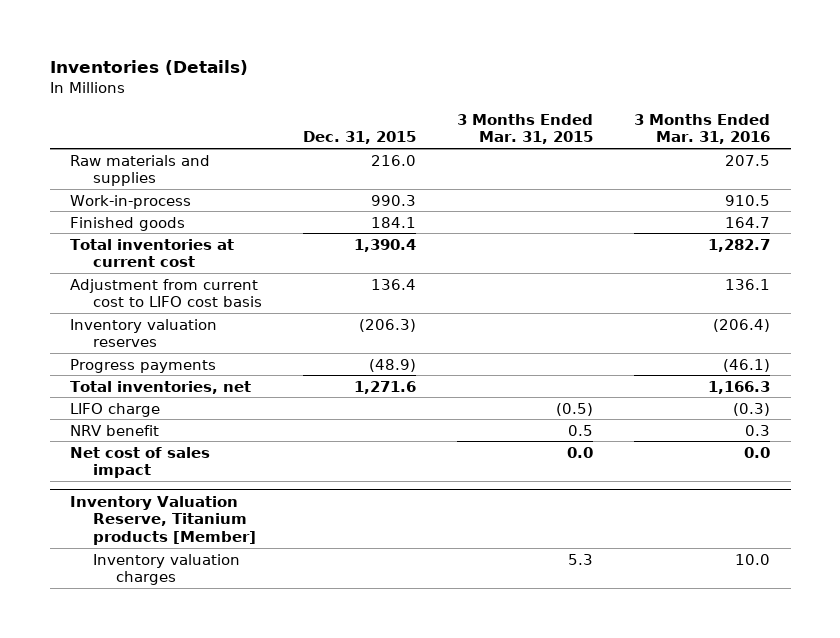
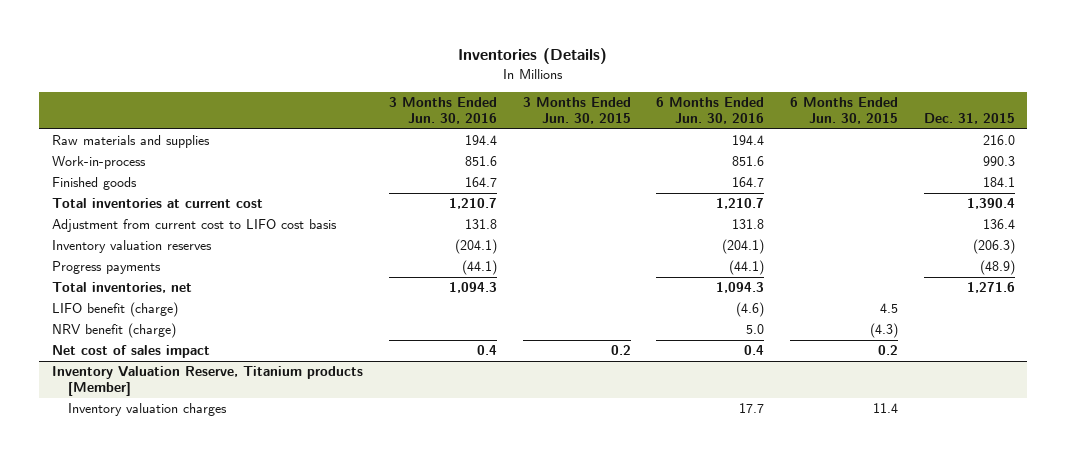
- | Dec. 31, 2015 | 3 Months Ended Mar. 31, 2015 | 3 Months Ended Mar. 31, 2016
+ | 3 Months Ended Jun. 30, 2016 | 3 Months Ended Jun. 30, 2015 | 6 Months Ended Jun. 30, 2016 | 6 Months Ended Jun. 30, 2015 | Dec. 31, 2015
- LIFO charge | | (0.5) | (0.3)
- NRV benefit | | 0.5 | 0.3
+ LIFO benefit (charge) | | | (4.6) | 4.5 |
+ NRV benefit (charge) | | | 5.0 | (4.3) |

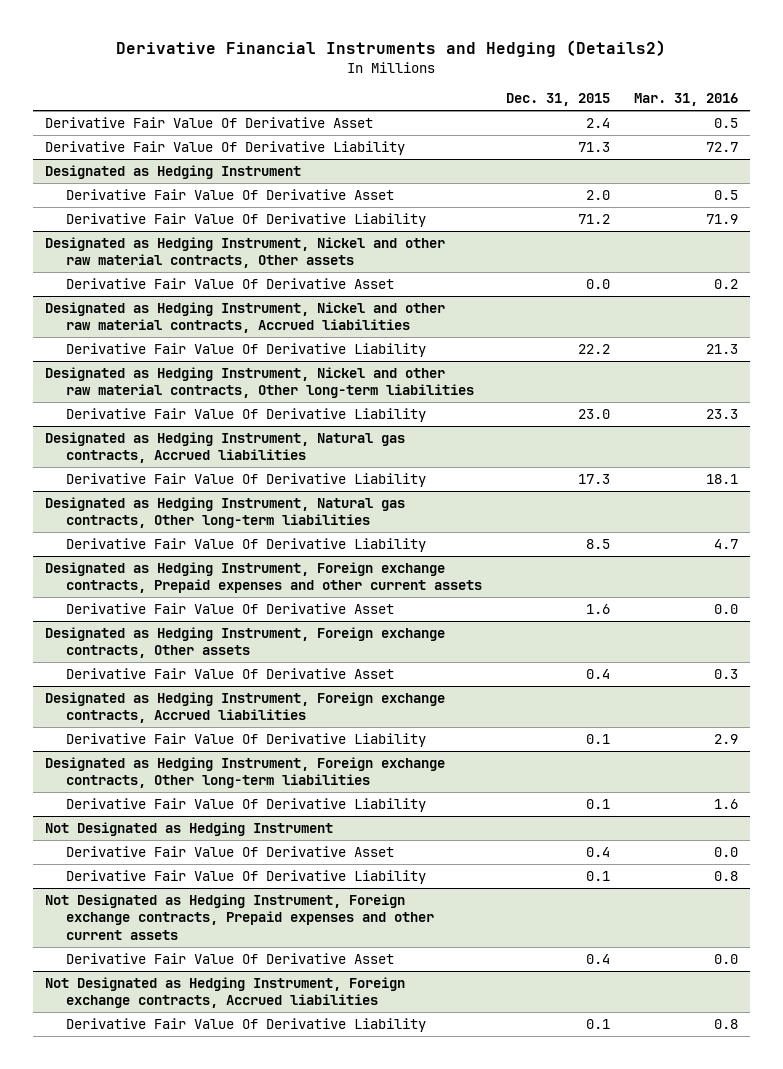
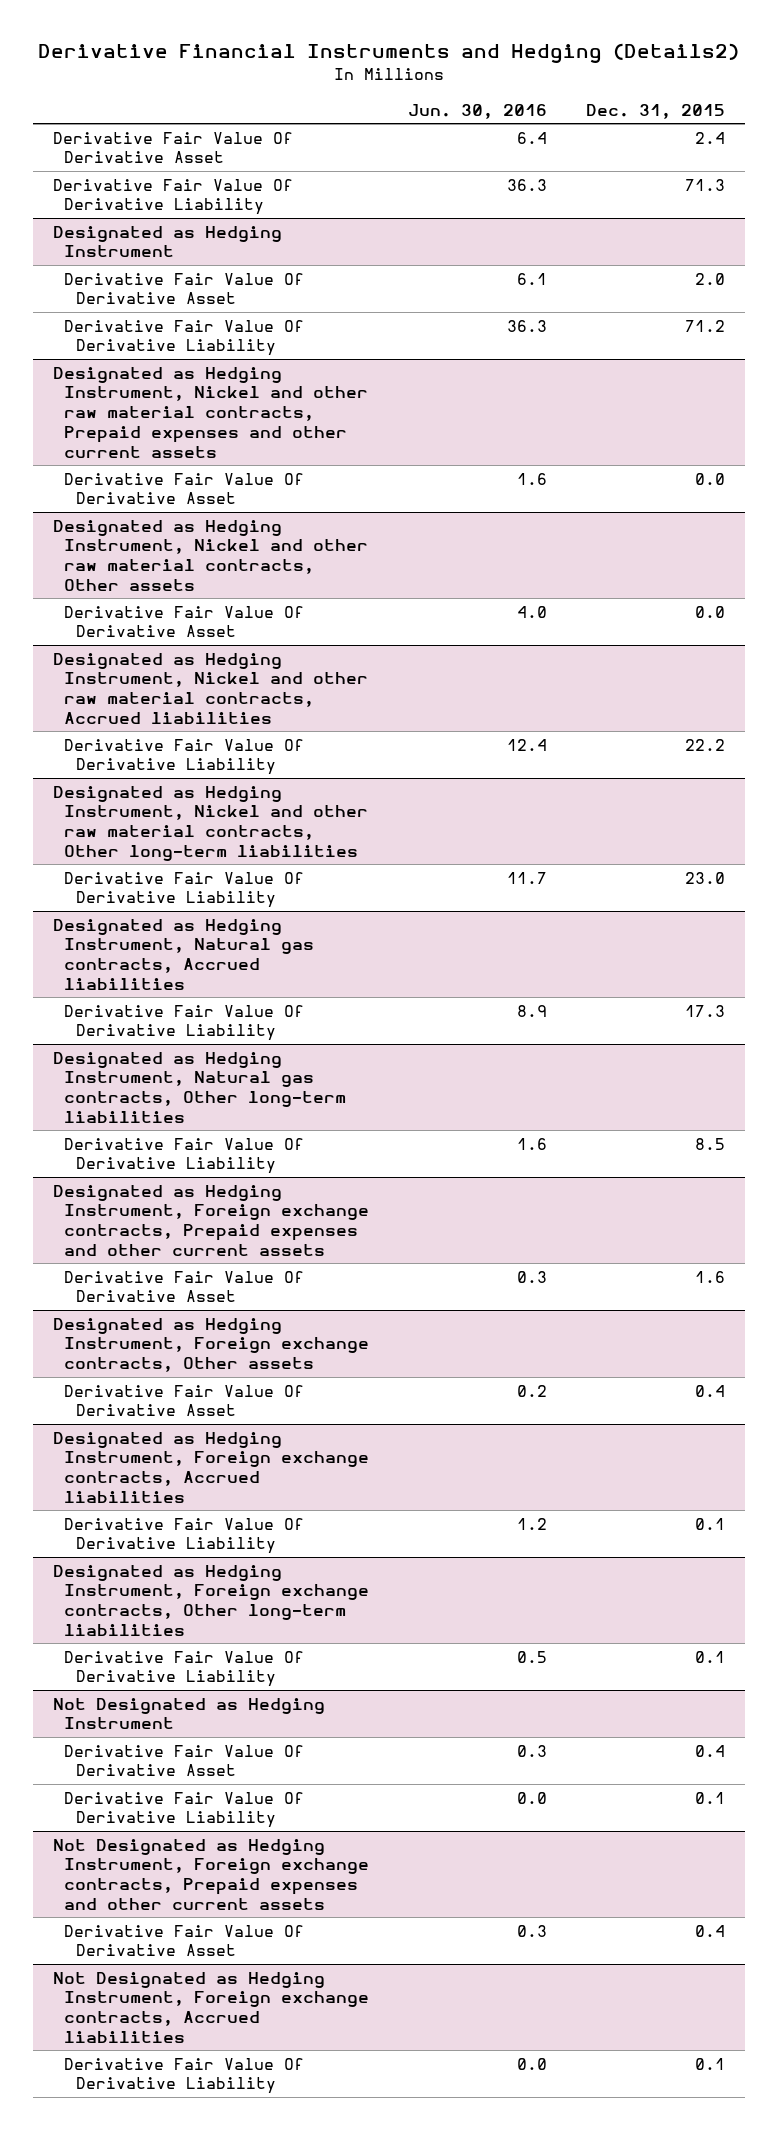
- | Dec. 31, 2015 | Mar. 31, 2016
+ | Jun. 30, 2016 | Dec. 31, 2015
+ Designated as Hedging Instrument, Nickel and other raw material contracts, Prepaid expenses and other current assets
+ Derivative Fair Value Of Derivative Asset | 1.6 | 0.0

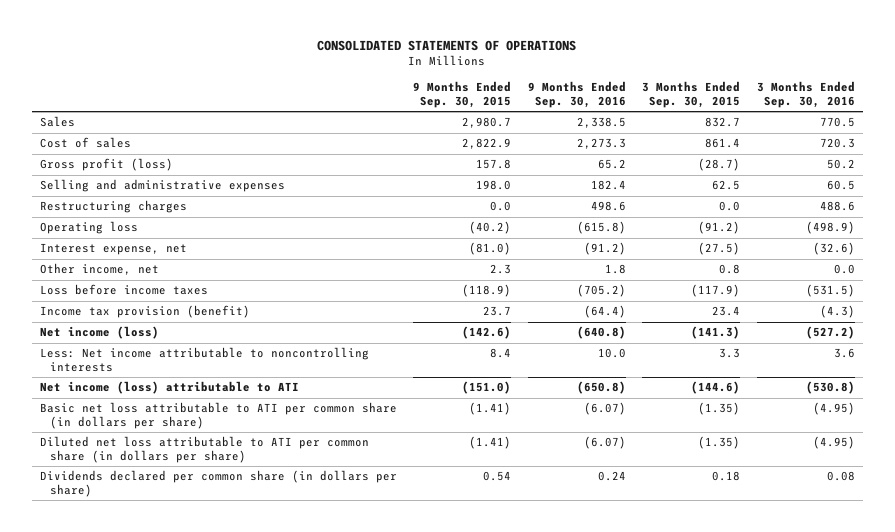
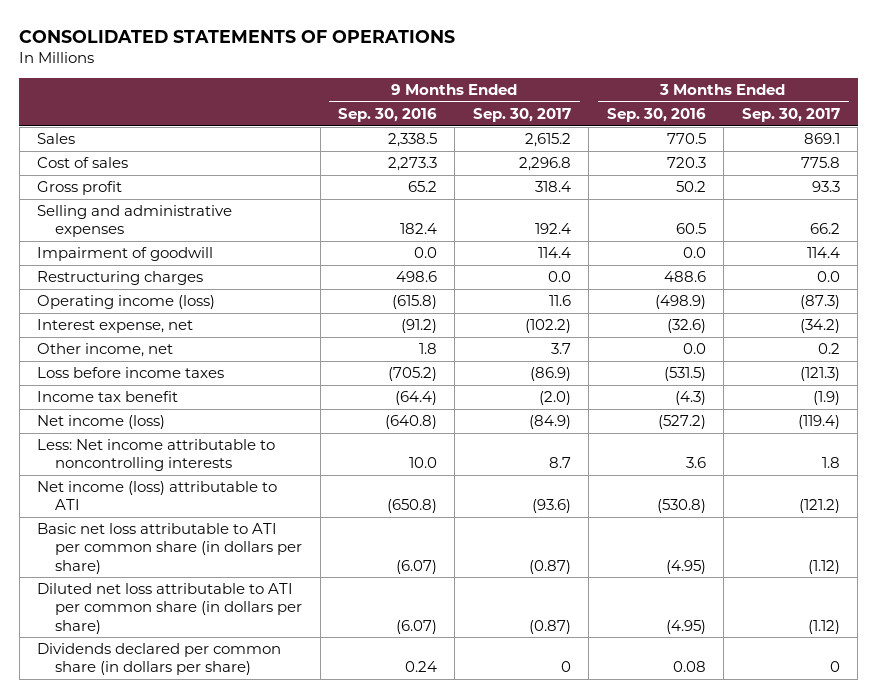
- | 9 Months Ended Sep. 30, 2015 | 9 Months Ended Sep. 30, 2016 | 3 Months Ended Sep. 30, 2015 | 3 Months Ended Sep. 30, 2016
+ | 9 Months Ended Sep. 30, 2016 | 9 Months Ended Sep. 30, 2017 | 3 Months Ended Sep. 30, 2016 | 3 Months Ended Sep. 30, 2017
- Gross profit (loss) | 157.8 | 65.2 | (28.7) | 50.2
+ Gross profit | 65.2 | 318.4 | 50.2 | 93.3
+ Impairment of goodwill | 0.0 | 114.4 | 0.0 | 114.4
- Operating loss | (40.2) | (615.8) | (91.2) | (498.9)
+ Operating income (loss) | (615.8) | 11.6 | (498.9) | (87.3)
- Income tax provision (benefit) | 23.7 | (64.4) | 23.4 | (4.3)
+ Income tax benefit | (64.4) | (2.0) | (4.3) | (1.9)

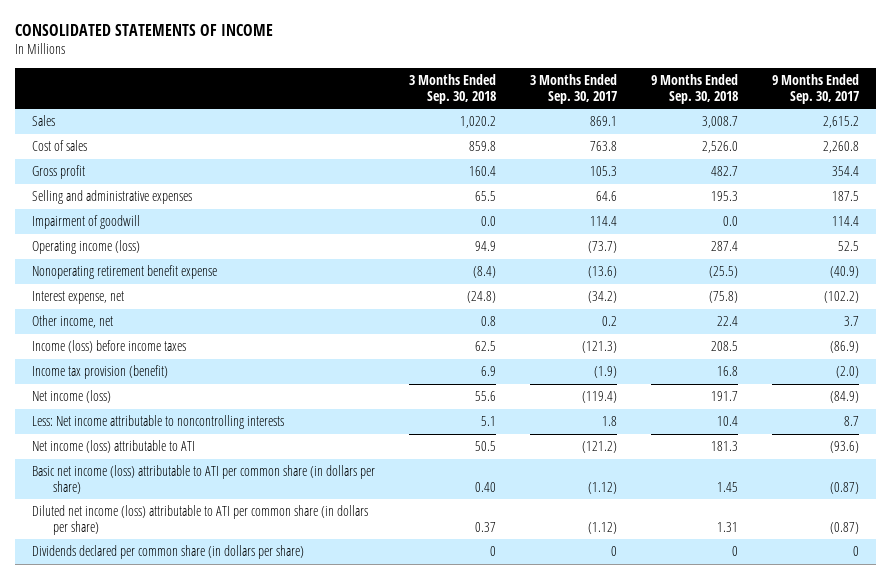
- CONSOLIDATED STATEMENTS OF OPERATIONS
+ CONSOLIDATED STATEMENTS OF INCOME
- | 9 Months Ended Sep. 30, 2016 | 9 Months Ended Sep. 30, 2017 | 3 Months Ended Sep. 30, 2016 | 3 Months Ended Sep. 30, 2017
+ | 3 Months Ended Sep. 30, 2018 | 3 Months Ended Sep. 30, 2017 | 9 Months Ended Sep. 30, 2018 | 9 Months Ended Sep. 30, 2017
- Cost of sales | 2,273.3 | 2,296.8 | 720.3 | 775.8
- Gross profit | 65.2 | 318.4 | 50.2 | 93.3
- Selling and administrative expenses | 182.4 | 192.4 | 60.5 | 66.2
+ Cost of sales | 859.8 | 763.8 | 2,526.0 | 2,260.8
+ Gross profit | 160.4 | 105.3 | 482.7 | 354.4
+ Selling and administrative expenses | 65.5 | 64.6 | 195.3 | 187.5
- Restructuring charges | 498.6 | 0.0 | 488.6 | 0.0
- Operating income (loss) | (615.8) | 11.6 | (498.9) | (87.3)
+ Operating income (loss) | 94.9 | (73.7) | 287.4 | 52.5
+ Nonoperating retirement benefit expense | (8.4) | (13.6) | (25.5) | (40.9)
- Loss before income taxes | (705.2) | (86.9) | (531.5) | (121.3)
- Income tax benefit | (64.4) | (2.0) | (4.3) | (1.9)
+ Income (loss) before income taxes | 62.5 | (121.3) | 208.5 | (86.9)
+ Income tax provision (benefit) | 6.9 | (1.9) | 16.8 | (2.0)
- Basic net loss attributable to ATI per common share (in dollars per share) | (6.07) | (0.87) | (4.95) | (1.12)
- Diluted net loss attributable to ATI per common share (in dollars per share) | (6.07) | (0.87) | (4.95) | (1.12)
+ Basic net income (loss) attributable to ATI per common share (in dollars per share) | 0.40 | (1.12) | 1.45 | (0.87)
+ Diluted net income (loss) attributable to ATI per common share (in dollars per share) | 0.37 | (1.12) | 1.31 | (0.87)

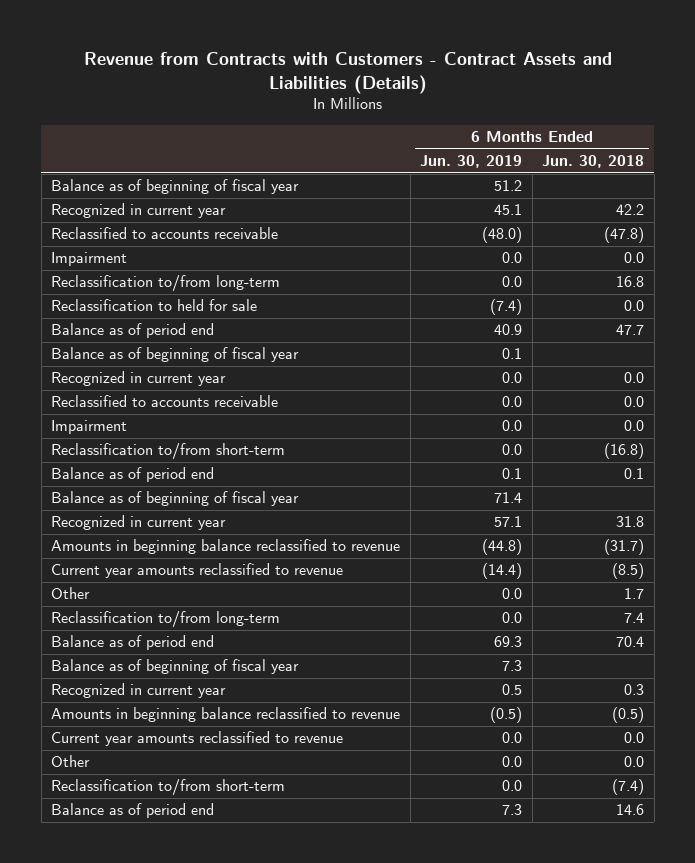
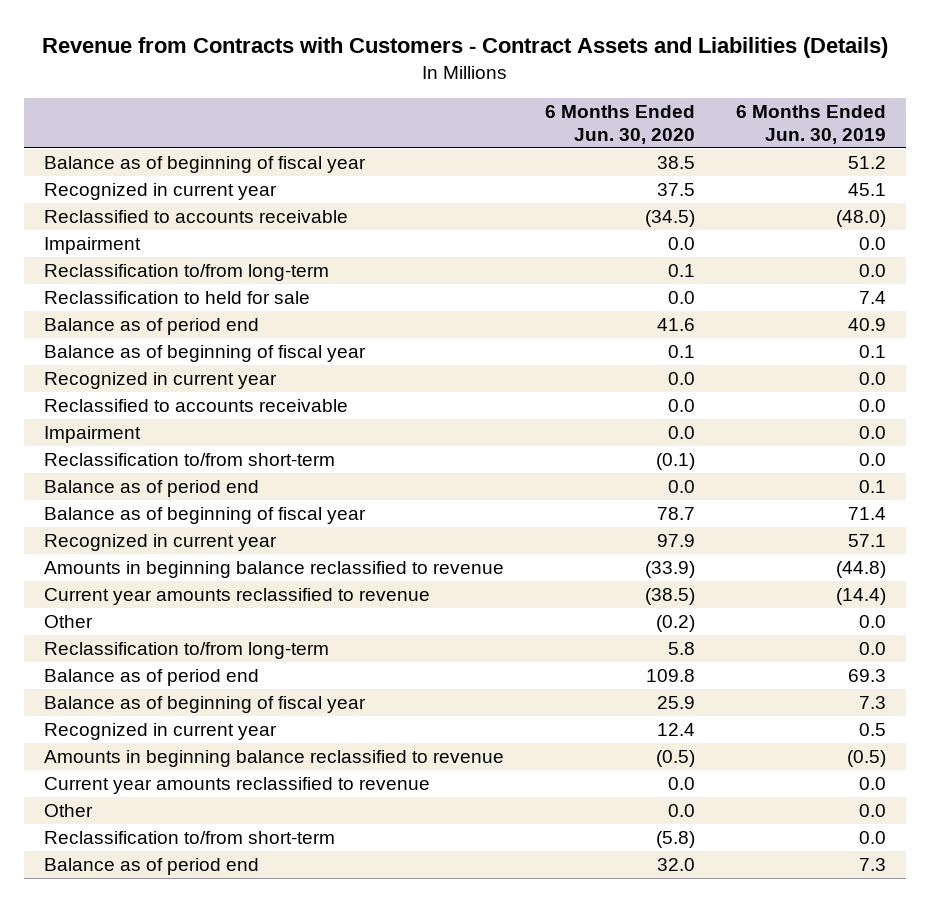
- | 6 Months Ended Jun. 30, 2019 | 6 Months Ended Jun. 30, 2018
+ | 6 Months Ended Jun. 30, 2020 | 6 Months Ended Jun. 30, 2019
- Reclassification to held for sale | (7.4) | 0.0
+ Reclassification to held for sale | 0.0 | 7.4

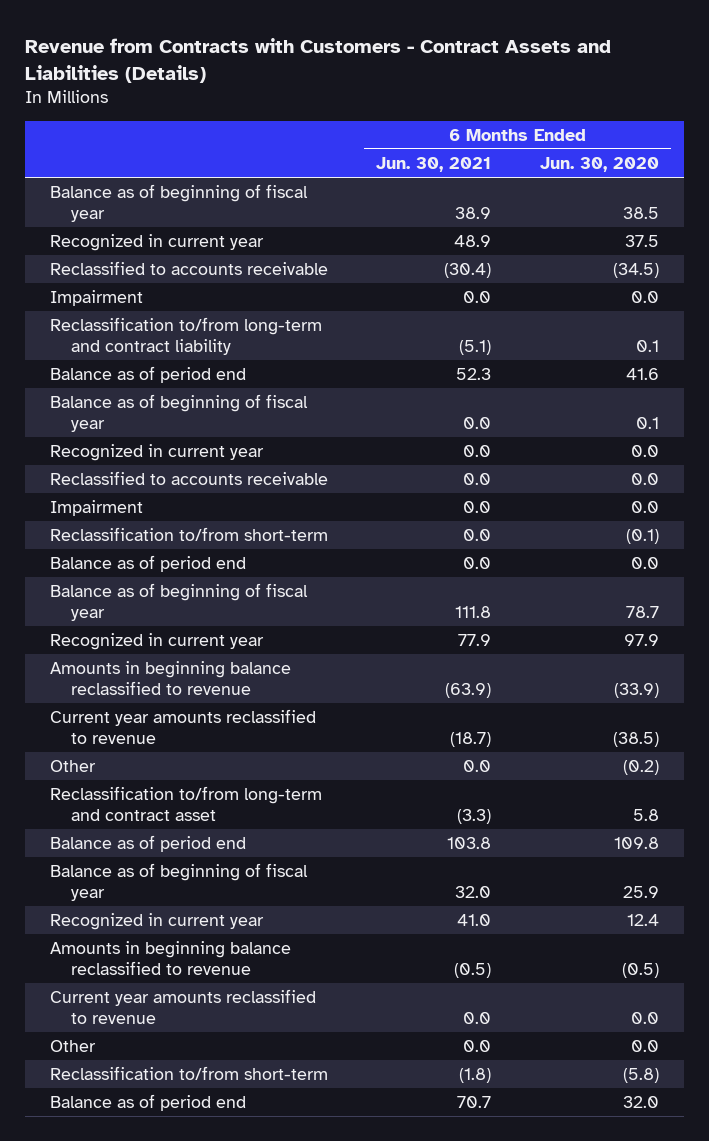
- | 6 Months Ended Jun. 30, 2020 | 6 Months Ended Jun. 30, 2019
+ | 6 Months Ended Jun. 30, 2021 | 6 Months Ended Jun. 30, 2020
- Reclassification to/from long-term | 0.1 | 0.0
- Reclassification to held for sale | 0.0 | 7.4
+ Reclassification to/from long-term and contract liability | (5.1) | 0.1
- Reclassification to/from long-term | 5.8 | 0.0
+ Reclassification to/from long-term and contract asset | (3.3) | 5.8

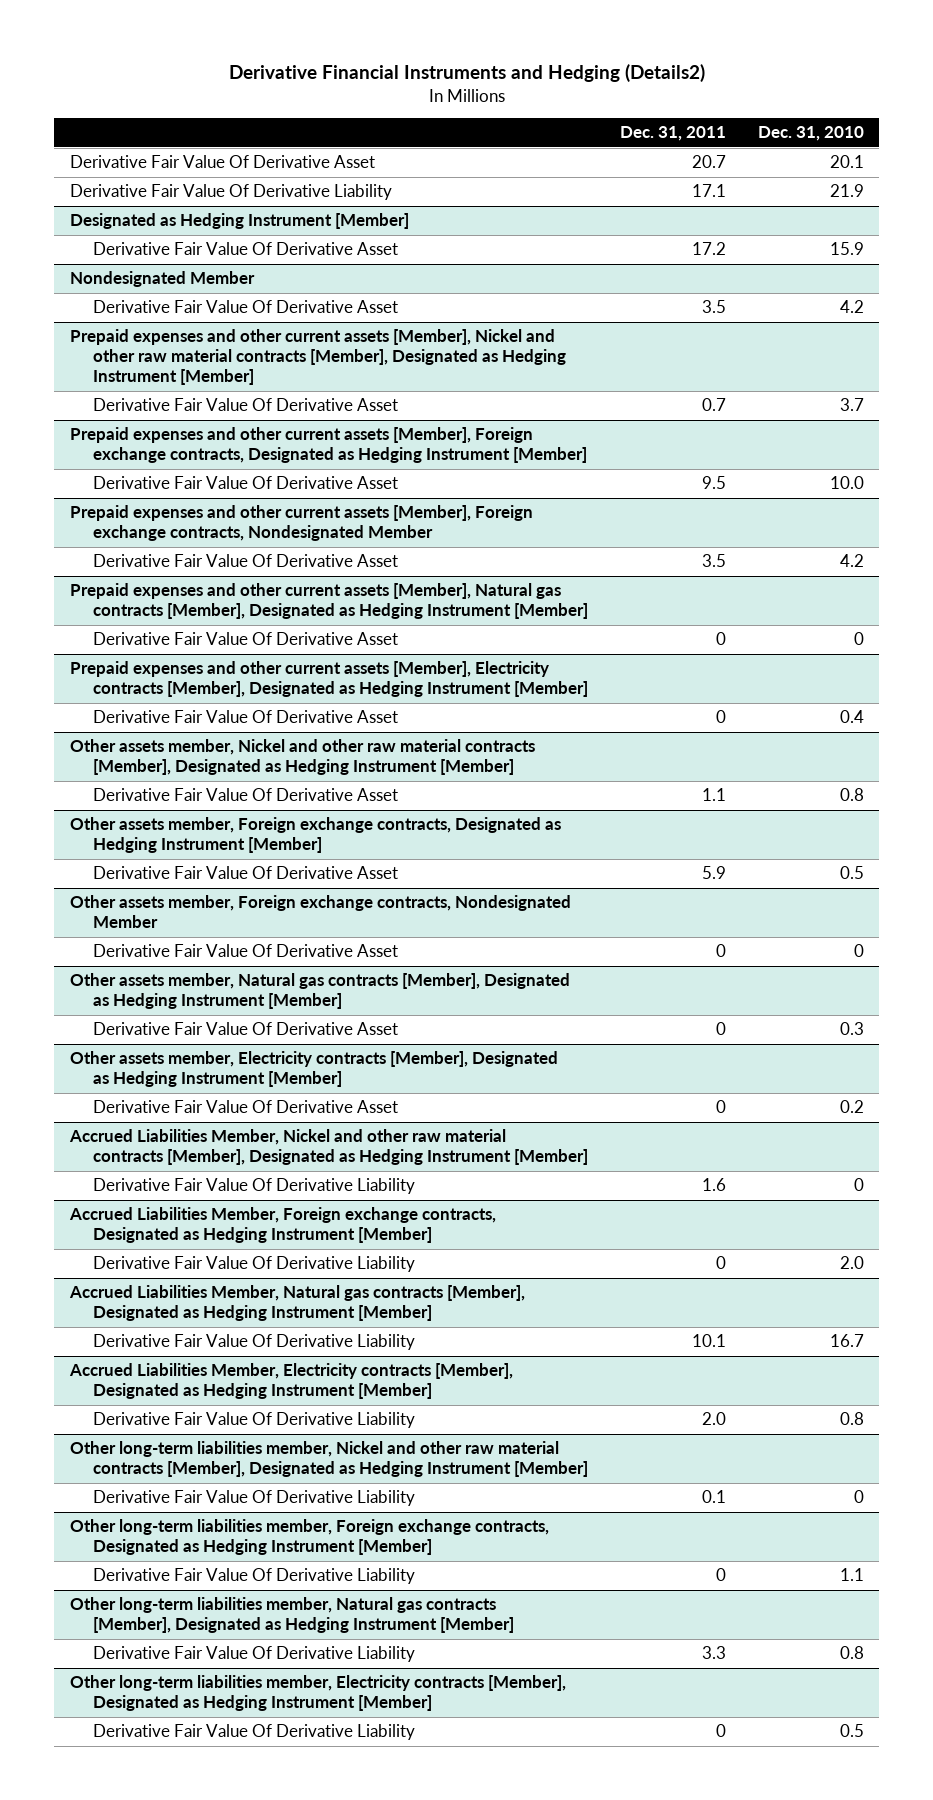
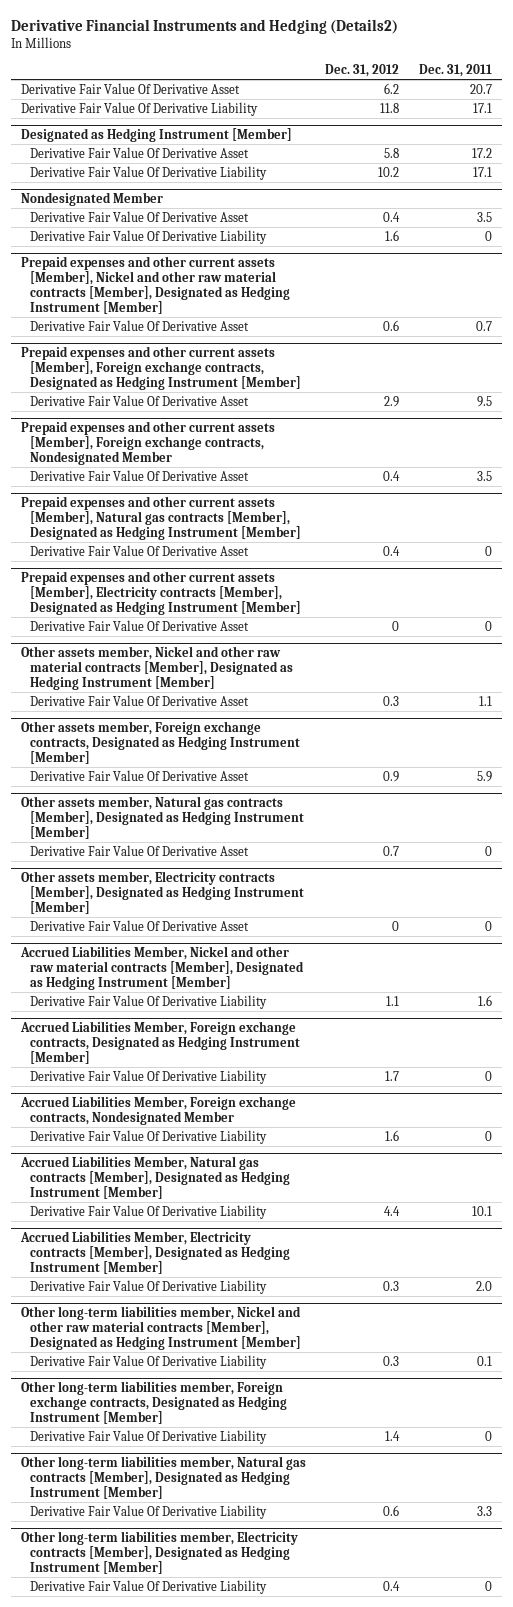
- | Dec. 31, 2011 | Dec. 31, 2010
+ | Dec. 31, 2012 | Dec. 31, 2011
@ Designated as Hedging Instrument [Member]
+ Derivative Fair Value Of Derivative Liability | 10.2 | 17.1
@ Nondesignated Member
+ Derivative Fair Value Of Derivative Liability | 1.6 | 0
- Other assets member, Foreign exchange contracts, Nondesignated Member
- Derivative Fair Value Of Derivative Asset | 0 | 0
+ Accrued Liabilities Member, Foreign exchange contracts, Nondesignated Member
+ Derivative Fair Value Of Derivative Liability | 1.6 | 0

